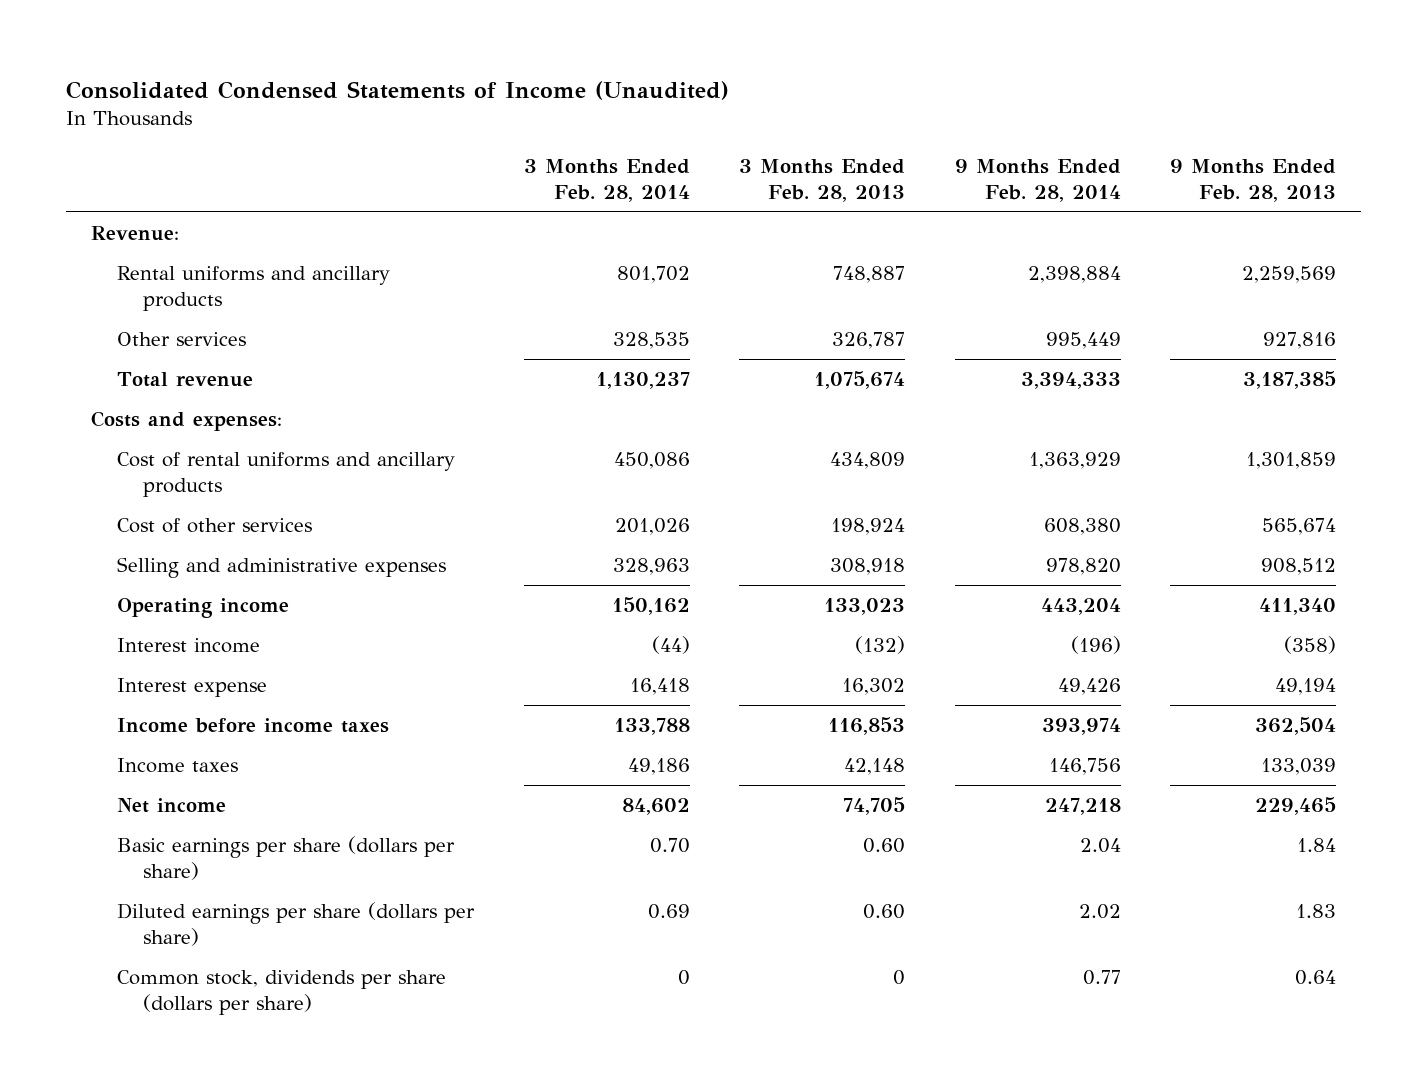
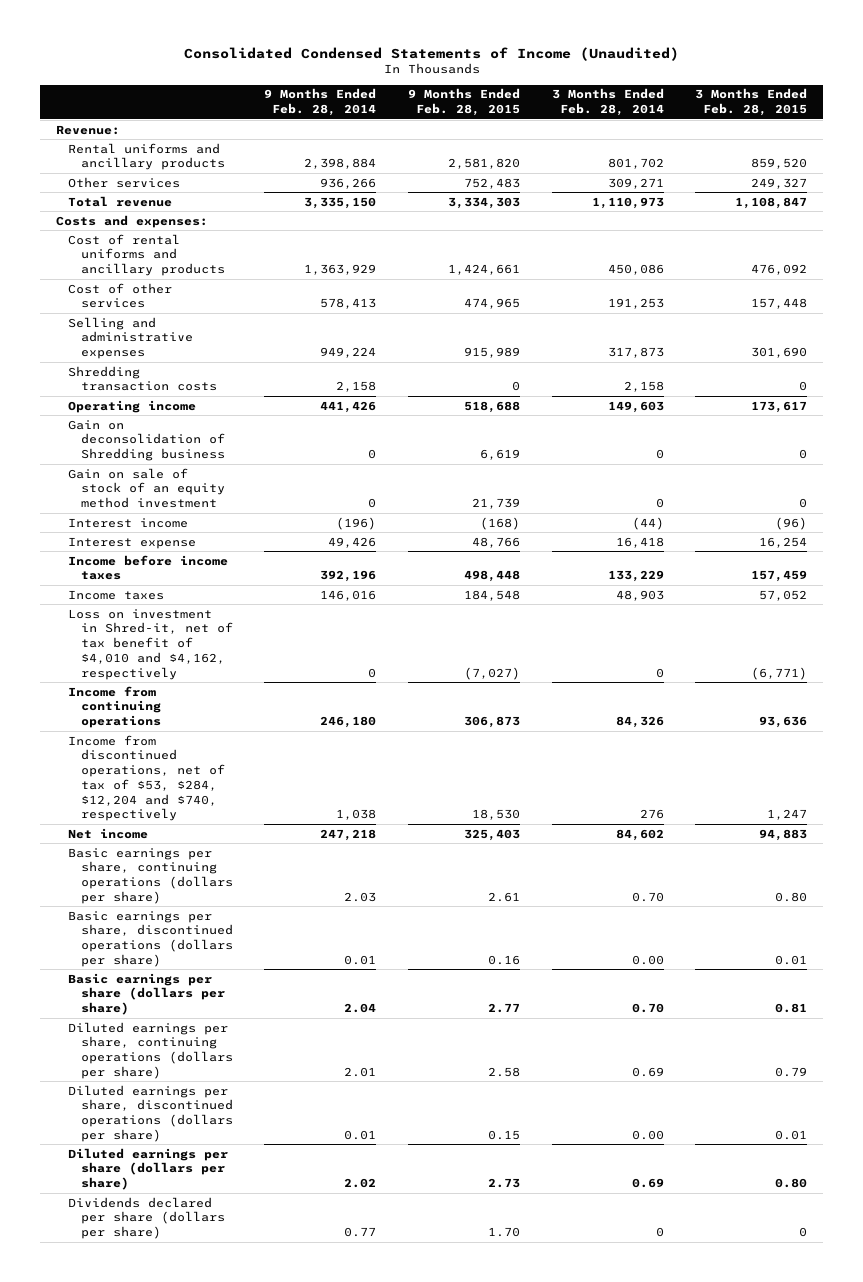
- | 3 Months Ended Feb. 28, 2014 | 3 Months Ended Feb. 28, 2013 | 9 Months Ended Feb. 28, 2014 | 9 Months Ended Feb. 28, 2013
+ | 9 Months Ended Feb. 28, 2014 | 9 Months Ended Feb. 28, 2015 | 3 Months Ended Feb. 28, 2014 | 3 Months Ended Feb. 28, 2015
- Other services | 328,535 | 326,787 | 995,449 | 927,816
- Total revenue | 1,130,237 | 1,075,674 | 3,394,333 | 3,187,385
+ Other services | 936,266 | 752,483 | 309,271 | 249,327
+ Total revenue | 3,335,150 | 3,334,303 | 1,110,973 | 1,108,847
- Cost of other services | 201,026 | 198,924 | 608,380 | 565,674
- Selling and administrative expenses | 328,963 | 308,918 | 978,820 | 908,512
- Operating income | 150,162 | 133,023 | 443,204 | 411,340
+ Cost of other services | 578,413 | 474,965 | 191,253 | 157,448
+ Selling and administrative expenses | 949,224 | 915,989 | 317,873 | 301,690
+ Shredding transaction costs | 2,158 | 0 | 2,158 | 0
+ Operating income | 441,426 | 518,688 | 149,603 | 173,617
+ Gain on deconsolidation of Shredding business | 0 | 6,619 | 0 | 0
+ Gain on sale of stock of an equity method investment | 0 | 21,739 | 0 | 0
- Income before income taxes | 133,788 | 116,853 | 393,974 | 362,504
- Income taxes | 49,186 | 42,148 | 146,756 | 133,039
+ Income before income taxes | 392,196 | 498,448 | 133,229 | 157,459
+ Income taxes | 146,016 | 184,548 | 48,903 | 57,052
+ Loss on investment in Shred-it, net of tax benefit of $4,010 and $4,162, respectively | 0 | (7,027) | 0 | (6,771)
+ Income from continuing operations | 246,180 | 306,873 | 84,326 | 93,636
+ Income from discontinued operations, net of tax of $53, $284, $12,204 and $740, respectively | 1,038 | 18,530 | 276 | 1,247
+ Basic earnings per share, continuing operations (dollars per share) | 2.03 | 2.61 | 0.70 | 0.80
+ Basic earnings per share, discontinued operations (dollars per share) | 0.01 | 0.16 | 0.00 | 0.01
+ Diluted earnings per share, continuing operations (dollars per share) | 2.01 | 2.58 | 0.69 | 0.79
+ Diluted earnings per share, discontinued operations (dollars per share) | 0.01 | 0.15 | 0.00 | 0.01
- Common stock, dividends per share (dollars per share) | 0 | 0 | 0.77 | 0.64
+ Dividends declared per share (dollars per share) | 0.77 | 1.70 | 0 | 0

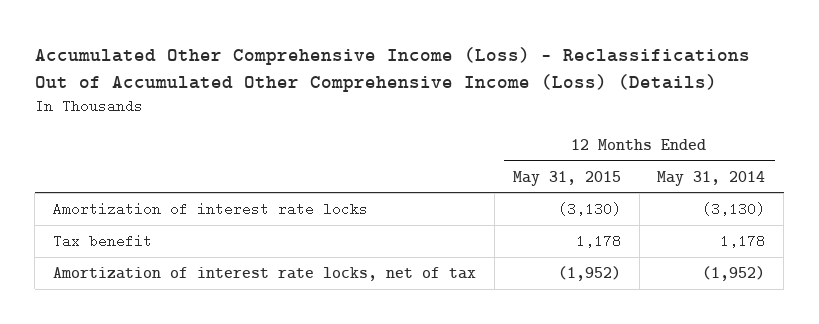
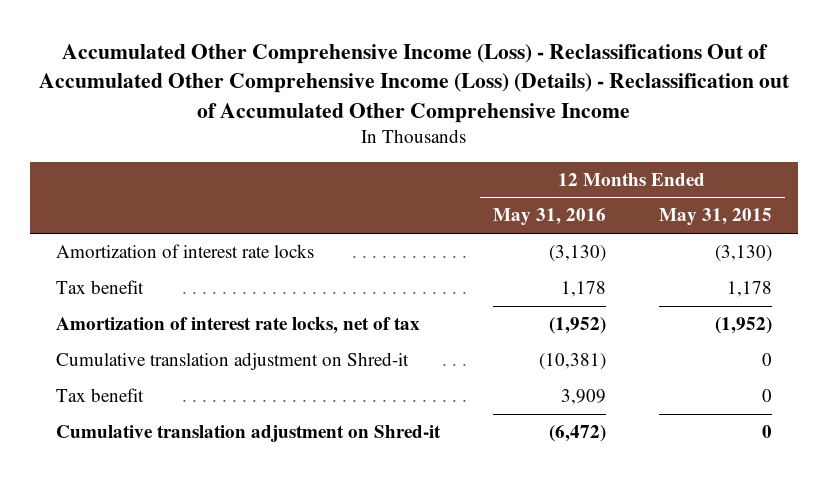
- Accumulated Other Comprehensive Income (Loss) - Reclassifications Out of Accumulated Other Comprehensive Income (Loss) (Details)
+ Accumulated Other Comprehensive Income (Loss) - Reclassifications Out of Accumulated Other Comprehensive Income (Loss) (Details) - Reclassification out of Accumulated Other Comprehensive Income
- | 12 Months Ended May 31, 2015 | 12 Months Ended May 31, 2014
+ | 12 Months Ended May 31, 2016 | 12 Months Ended May 31, 2015
+ Cumulative translation adjustment on Shred-it | (10,381) | 0
+ Tax benefit | 3,909 | 0
+ Cumulative translation adjustment on Shred-it | (6,472) | 0

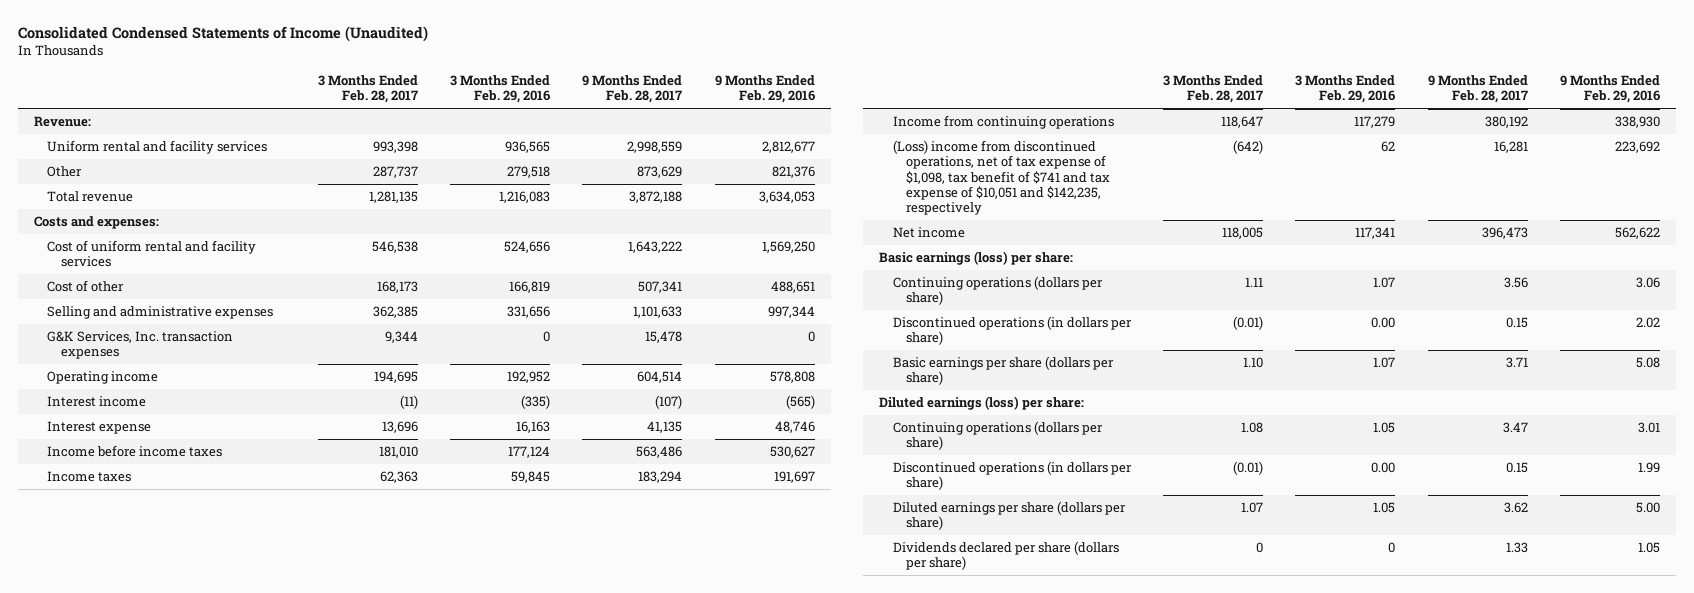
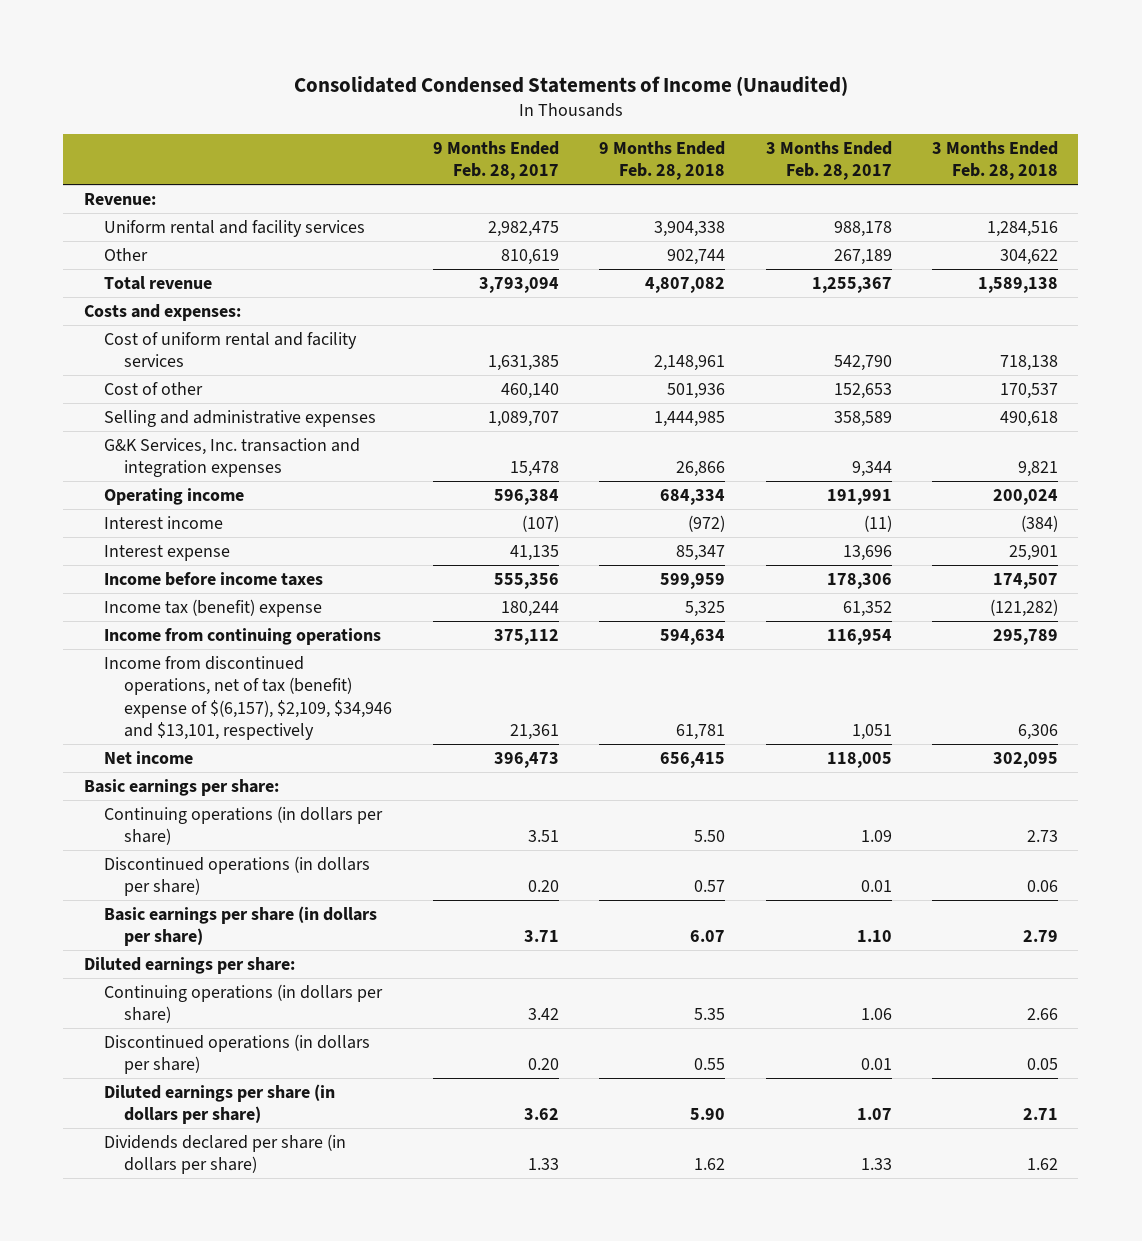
- | 3 Months Ended Feb. 28, 2017 | 3 Months Ended Feb. 29, 2016 | 9 Months Ended Feb. 28, 2017 | 9 Months Ended Feb. 29, 2016
+ | 9 Months Ended Feb. 28, 2017 | 9 Months Ended Feb. 28, 2018 | 3 Months Ended Feb. 28, 2017 | 3 Months Ended Feb. 28, 2018
- Uniform rental and facility services | 993,398 | 936,565 | 2,998,559 | 2,812,677
- Other | 287,737 | 279,518 | 873,629 | 821,376
- Total revenue | 1,281,135 | 1,216,083 | 3,872,188 | 3,634,053
+ Uniform rental and facility services | 2,982,475 | 3,904,338 | 988,178 | 1,284,516
+ Other | 810,619 | 902,744 | 267,189 | 304,622
+ Total revenue | 3,793,094 | 4,807,082 | 1,255,367 | 1,589,138
- Cost of uniform rental and facility services | 546,538 | 524,656 | 1,643,222 | 1,569,250
- Cost of other | 168,173 | 166,819 | 507,341 | 488,651
- Selling and administrative expenses | 362,385 | 331,656 | 1,101,633 | 997,344
- G&K Services, Inc. transaction expenses | 9,344 | 0 | 15,478 | 0
- Operating income | 194,695 | 192,952 | 604,514 | 578,808
+ Cost of uniform rental and facility services | 1,631,385 | 2,148,961 | 542,790 | 718,138
+ Cost of other | 460,140 | 501,936 | 152,653 | 170,537
+ Selling and administrative expenses | 1,089,707 | 1,444,985 | 358,589 | 490,618
+ G&K Services, Inc. transaction and integration expenses | 15,478 | 26,866 | 9,344 | 9,821
+ Operating income | 596,384 | 684,334 | 191,991 | 200,024
- Income before income taxes | 181,010 | 177,124 | 563,486 | 530,627
- Income taxes | 62,363 | 59,845 | 183,294 | 191,697
- Income from continuing operations | 118,647 | 117,279 | 380,192 | 338,930
- (Loss) income from discontinued operations, net of tax expense of $1,098, tax benefit of $741 and tax expense of $10,051 and $142,235, respectively | (642) | 62 | 16,281 | 223,692
+ Income before income taxes | 555,356 | 599,959 | 178,306 | 174,507
+ Income tax (benefit) expense | 180,244 | 5,325 | 61,352 | (121,282)
+ Income from continuing operations | 375,112 | 594,634 | 116,954 | 295,789
+ Income from discontinued operations, net of tax (benefit) expense of $(6,157), $2,109, $34,946 and $13,101, respectively | 21,361 | 61,781 | 1,051 | 6,306
- Basic earnings (loss) per share:
- Continuing operations (dollars per share) | 1.11 | 1.07 | 3.56 | 3.06
- Discontinued operations (in dollars per share) | (0.01) | 0.00 | 0.15 | 2.02
- Basic earnings per share (dollars per share) | 1.10 | 1.07 | 3.71 | 5.08
- Diluted earnings (loss) per share:
- Continuing operations (dollars per share) | 1.08 | 1.05 | 3.47 | 3.01
- Discontinued operations (in dollars per share) | (0.01) | 0.00 | 0.15 | 1.99
- Diluted earnings per share (dollars per share) | 1.07 | 1.05 | 3.62 | 5.00
- Dividends declared per share (dollars per share) | 0 | 0 | 1.33 | 1.05
+ Basic earnings per share:
+ Continuing operations (in dollars per share) | 3.51 | 5.50 | 1.09 | 2.73
+ Discontinued operations (in dollars per share) | 0.20 | 0.57 | 0.01 | 0.06
+ Basic earnings per share (in dollars per share) | 3.71 | 6.07 | 1.10 | 2.79
+ Diluted earnings per share:
+ Continuing operations (in dollars per share) | 3.42 | 5.35 | 1.06 | 2.66
+ Discontinued operations (in dollars per share) | 0.20 | 0.55 | 0.01 | 0.05
+ Diluted earnings per share (in dollars per share) | 3.62 | 5.90 | 1.07 | 2.71
+ Dividends declared per share (in dollars per share) | 1.33 | 1.62 | 1.33 | 1.62

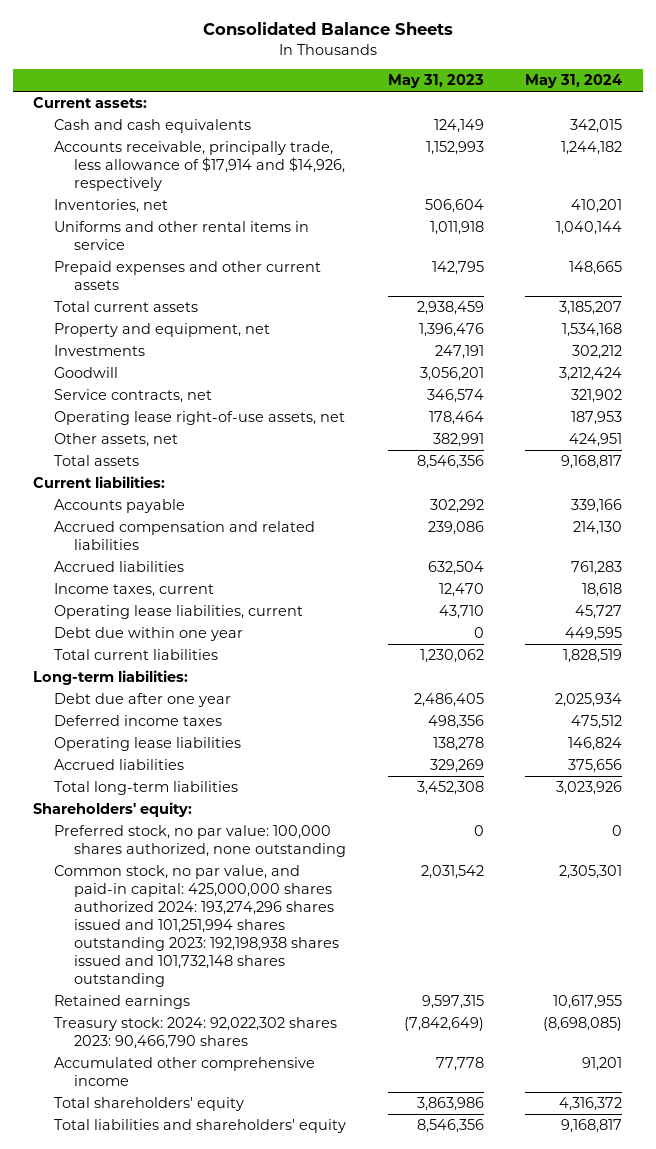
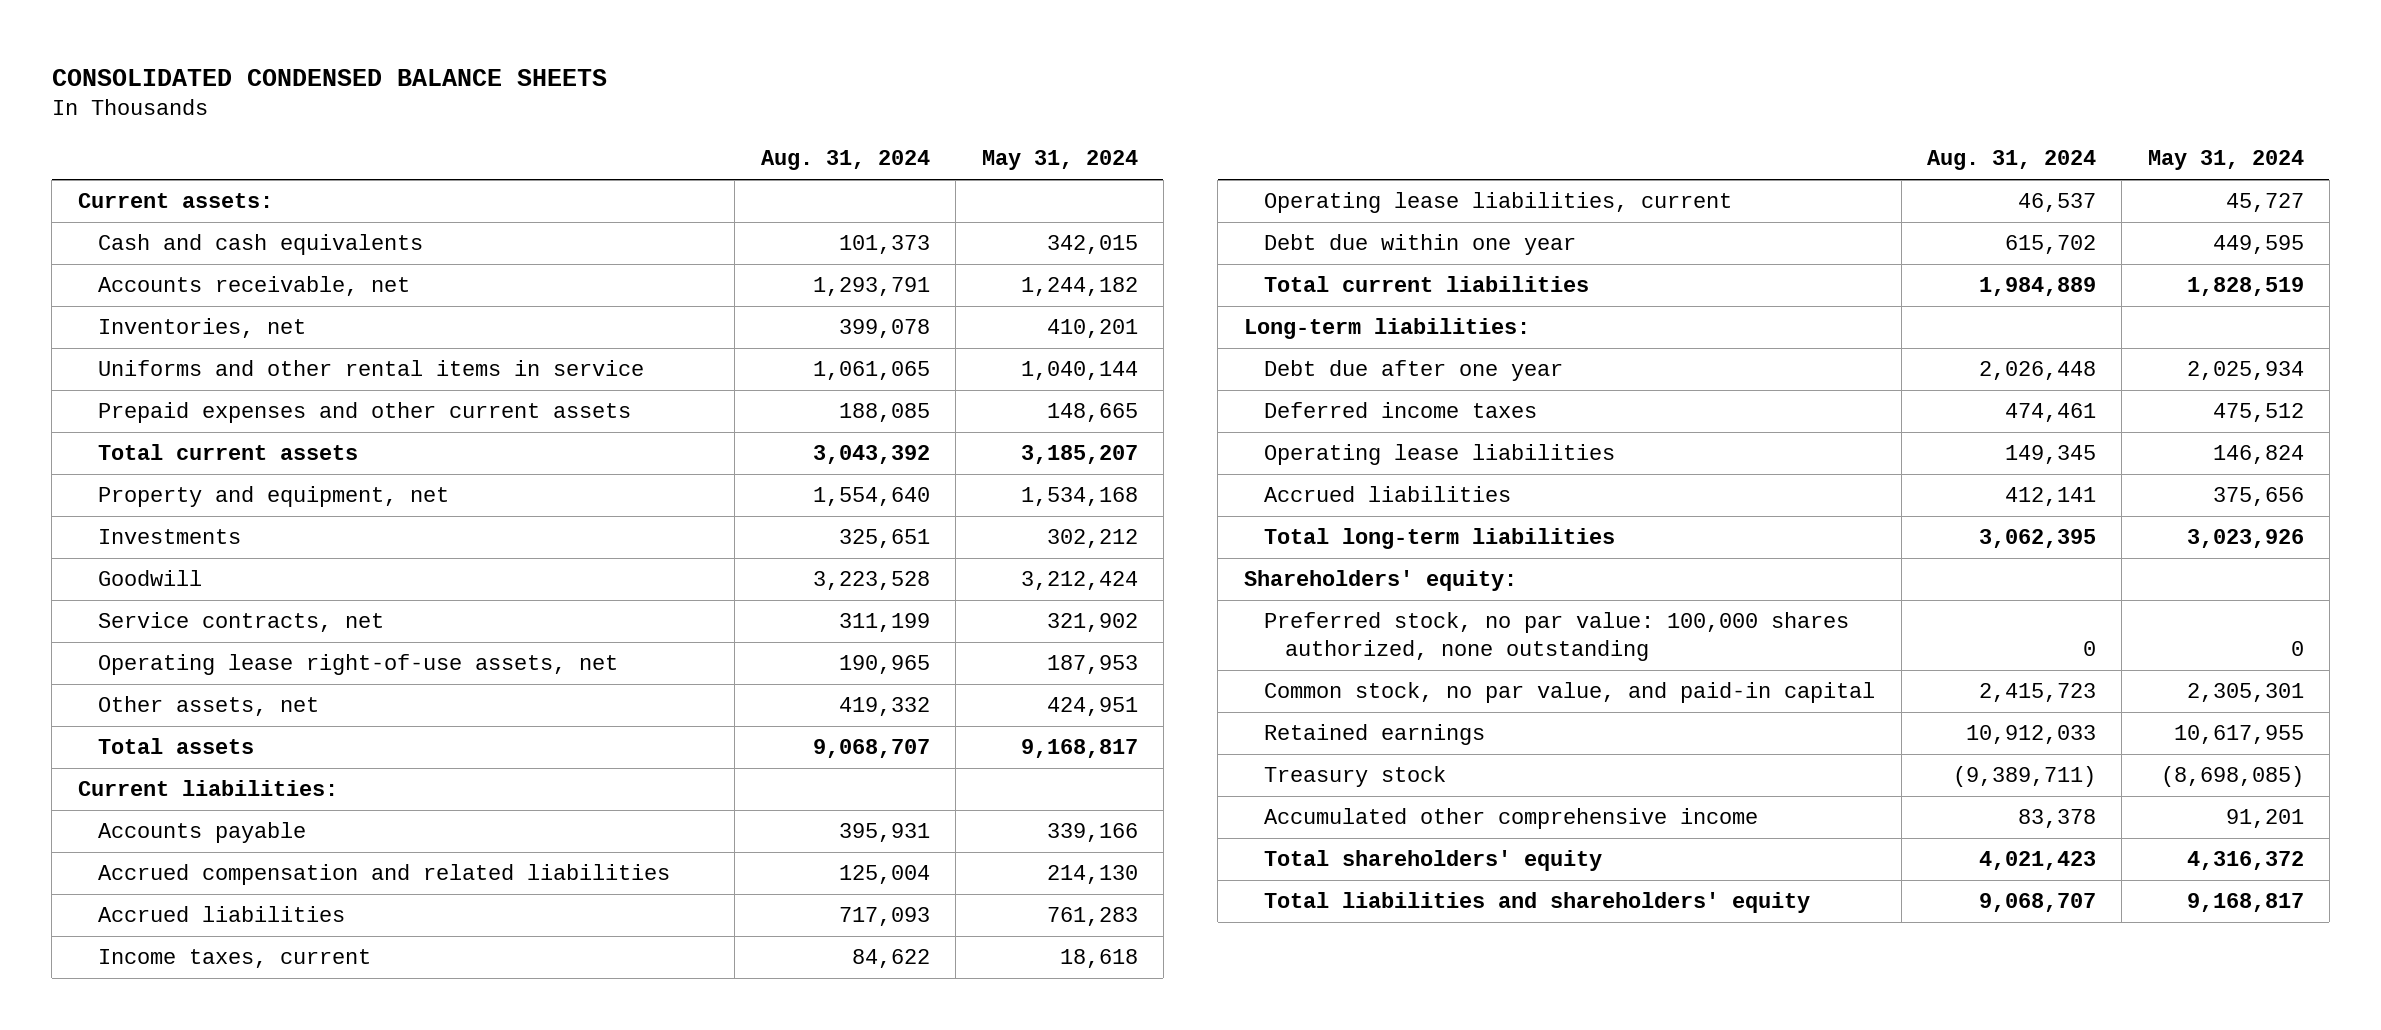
- Consolidated Balance Sheets
+ CONSOLIDATED CONDENSED BALANCE SHEETS
- | May 31, 2023 | May 31, 2024
+ | Aug. 31, 2024 | May 31, 2024
- Accounts receivable, principally trade, less allowance of $17,914 and $14,926, respectively | 1,152,993 | 1,244,182
+ Accounts receivable, net | 1,293,791 | 1,244,182
- Common stock, no par value, and paid-in capital: 425,000,000 shares authorized 2024: 193,274,296 shares issued and 101,251,994 shares outstanding 2023: 192,198,938 shares issued and 101,732,148 shares outstanding | 2,031,542 | 2,305,301
+ Common stock, no par value, and paid-in capital | 2,415,723 | 2,305,301
- Treasury stock: 2024: 92,022,302 shares 2023: 90,466,790 shares | (7,842,649) | (8,698,085)
+ Treasury stock | (9,389,711) | (8,698,085)

